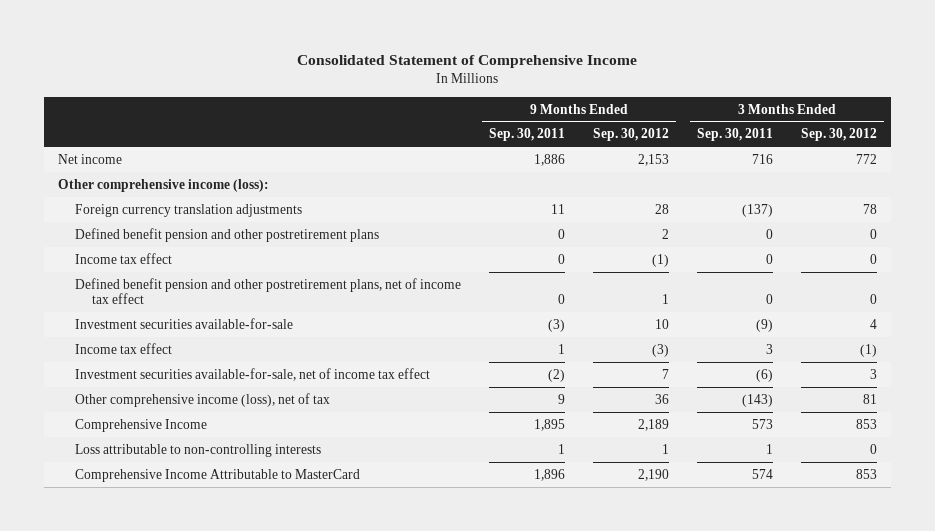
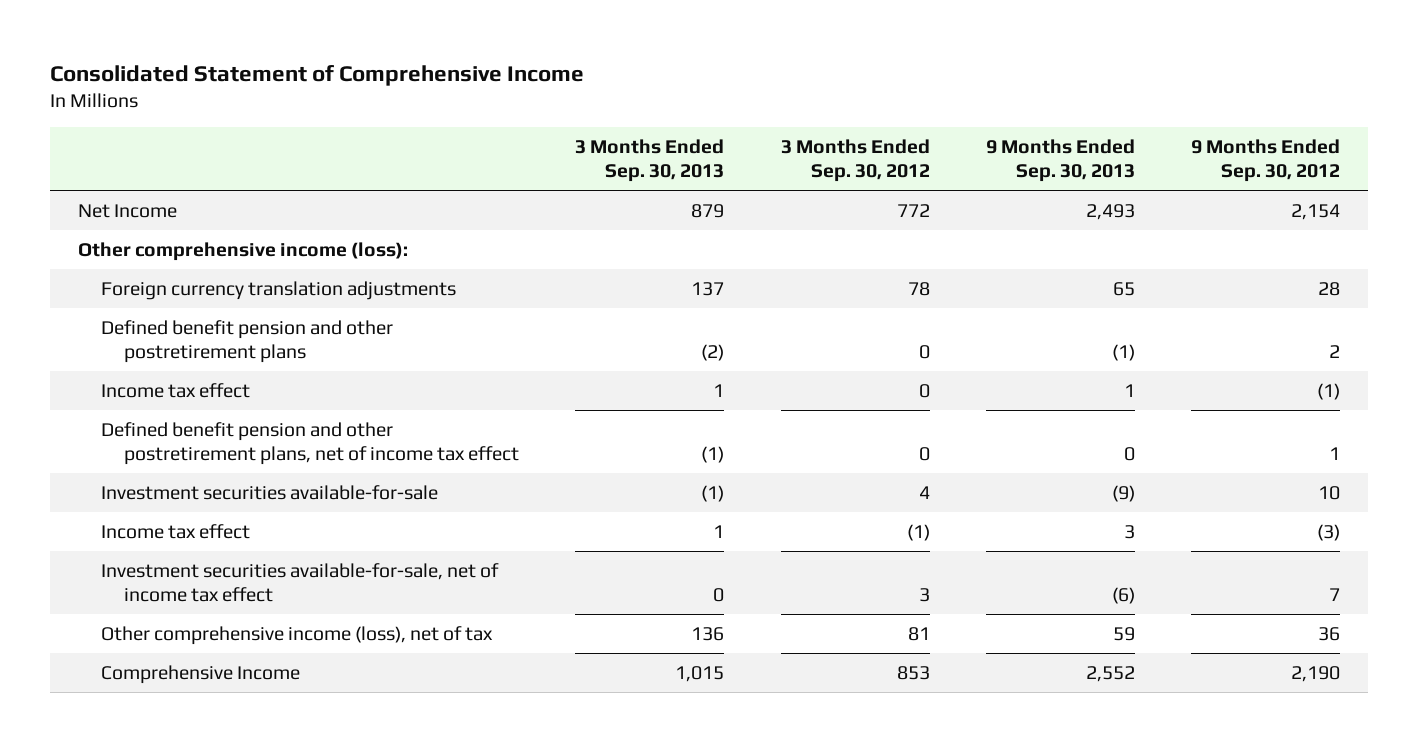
- | 9 Months Ended Sep. 30, 2011 | 9 Months Ended Sep. 30, 2012 | 3 Months Ended Sep. 30, 2011 | 3 Months Ended Sep. 30, 2012
+ | 3 Months Ended Sep. 30, 2013 | 3 Months Ended Sep. 30, 2012 | 9 Months Ended Sep. 30, 2013 | 9 Months Ended Sep. 30, 2012
- Net income | 1,886 | 2,153 | 716 | 772
+ Net Income | 879 | 772 | 2,493 | 2,154
- Comprehensive Income | 1,895 | 2,189 | 573 | 853
- Loss attributable to non-controlling interests | 1 | 1 | 1 | 0
- Comprehensive Income Attributable to MasterCard | 1,896 | 2,190 | 574 | 853
+ Comprehensive Income | 1,015 | 853 | 2,552 | 2,190

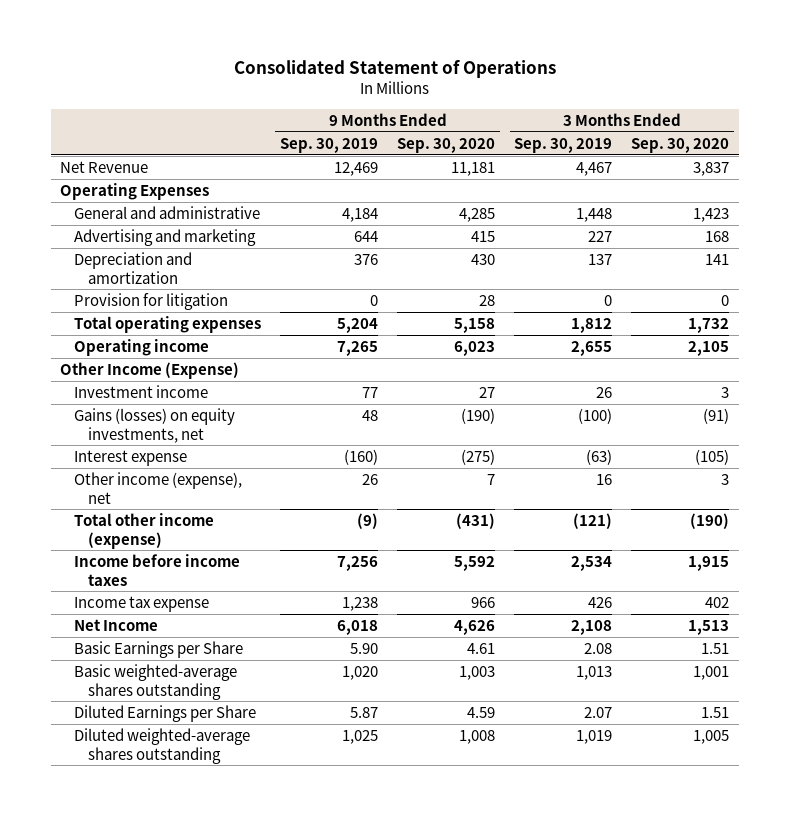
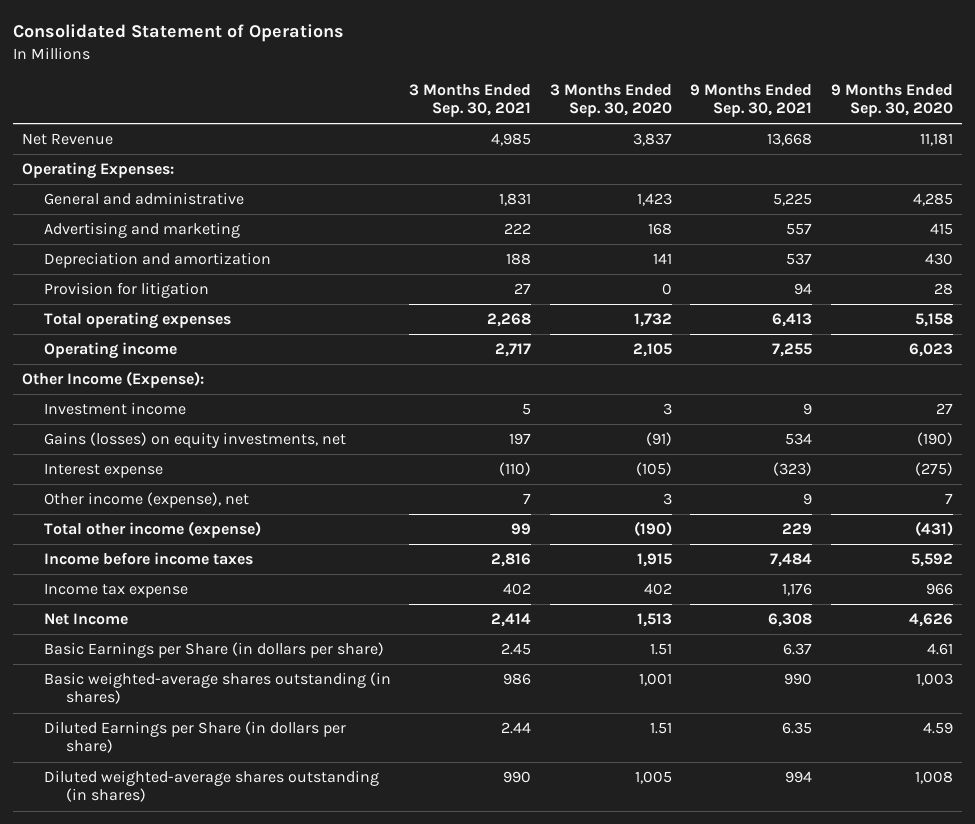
- | 9 Months Ended Sep. 30, 2019 | 9 Months Ended Sep. 30, 2020 | 3 Months Ended Sep. 30, 2019 | 3 Months Ended Sep. 30, 2020
+ | 3 Months Ended Sep. 30, 2021 | 3 Months Ended Sep. 30, 2020 | 9 Months Ended Sep. 30, 2021 | 9 Months Ended Sep. 30, 2020
- Operating Expenses
+ Operating Expenses:
- Other Income (Expense)
+ Other Income (Expense):
- Basic Earnings per Share | 5.90 | 4.61 | 2.08 | 1.51
- Basic weighted-average shares outstanding | 1,020 | 1,003 | 1,013 | 1,001
- Diluted Earnings per Share | 5.87 | 4.59 | 2.07 | 1.51
- Diluted weighted-average shares outstanding | 1,025 | 1,008 | 1,019 | 1,005
+ Basic Earnings per Share (in dollars per share) | 2.45 | 1.51 | 6.37 | 4.61
+ Basic weighted-average shares outstanding (in shares) | 986 | 1,001 | 990 | 1,003
+ Diluted Earnings per Share (in dollars per share) | 2.44 | 1.51 | 6.35 | 4.59
+ Diluted weighted-average shares outstanding (in shares) | 990 | 1,005 | 994 | 1,008

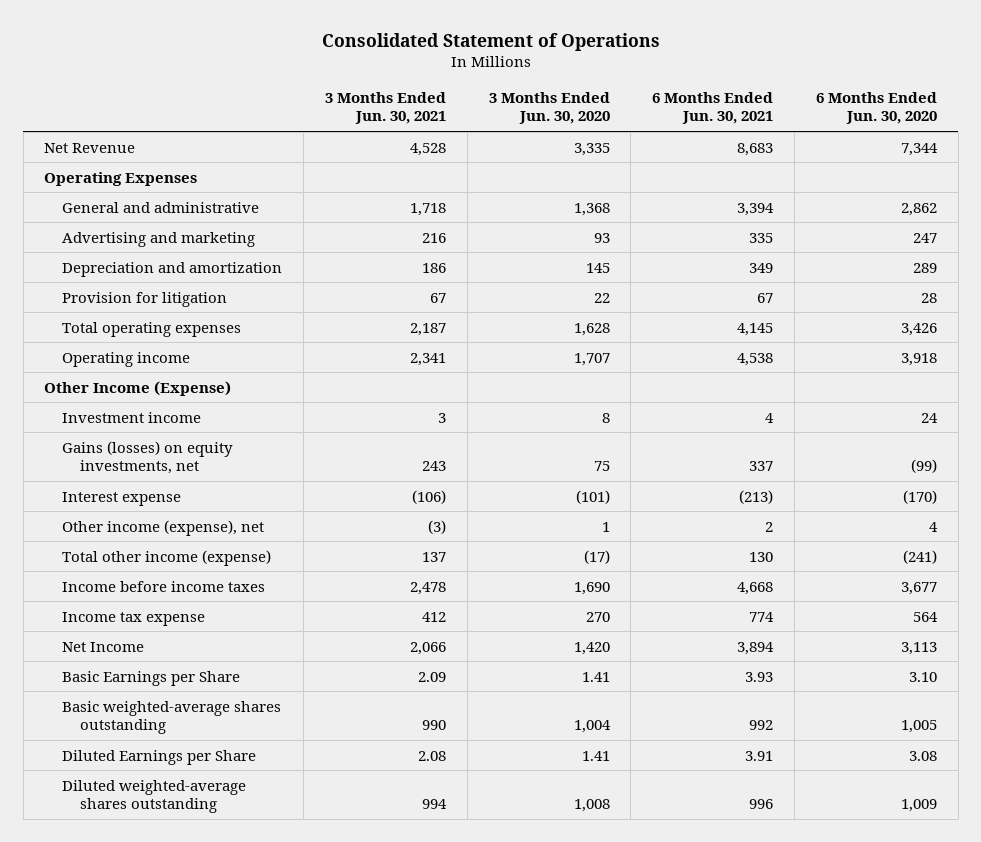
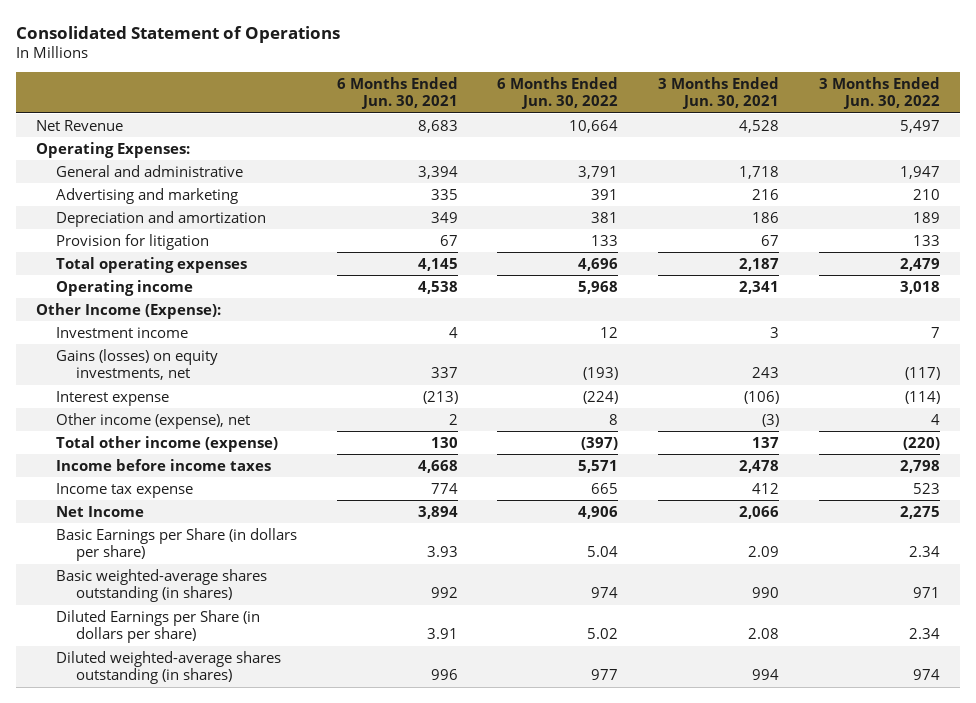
- | 3 Months Ended Jun. 30, 2021 | 3 Months Ended Jun. 30, 2020 | 6 Months Ended Jun. 30, 2021 | 6 Months Ended Jun. 30, 2020
+ | 6 Months Ended Jun. 30, 2021 | 6 Months Ended Jun. 30, 2022 | 3 Months Ended Jun. 30, 2021 | 3 Months Ended Jun. 30, 2022
- Operating Expenses
+ Operating Expenses:
- Other Income (Expense)
+ Other Income (Expense):
- Basic Earnings per Share | 2.09 | 1.41 | 3.93 | 3.10
- Basic weighted-average shares outstanding | 990 | 1,004 | 992 | 1,005
- Diluted Earnings per Share | 2.08 | 1.41 | 3.91 | 3.08
- Diluted weighted-average shares outstanding | 994 | 1,008 | 996 | 1,009
+ Basic Earnings per Share (in dollars per share) | 3.93 | 5.04 | 2.09 | 2.34
+ Basic weighted-average shares outstanding (in shares) | 992 | 974 | 990 | 971
+ Diluted Earnings per Share (in dollars per share) | 3.91 | 5.02 | 2.08 | 2.34
+ Diluted weighted-average shares outstanding (in shares) | 996 | 977 | 994 | 974

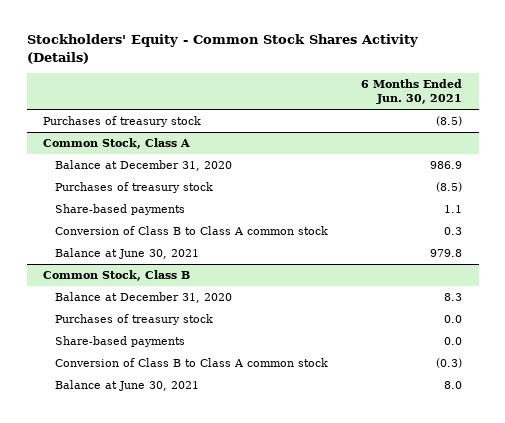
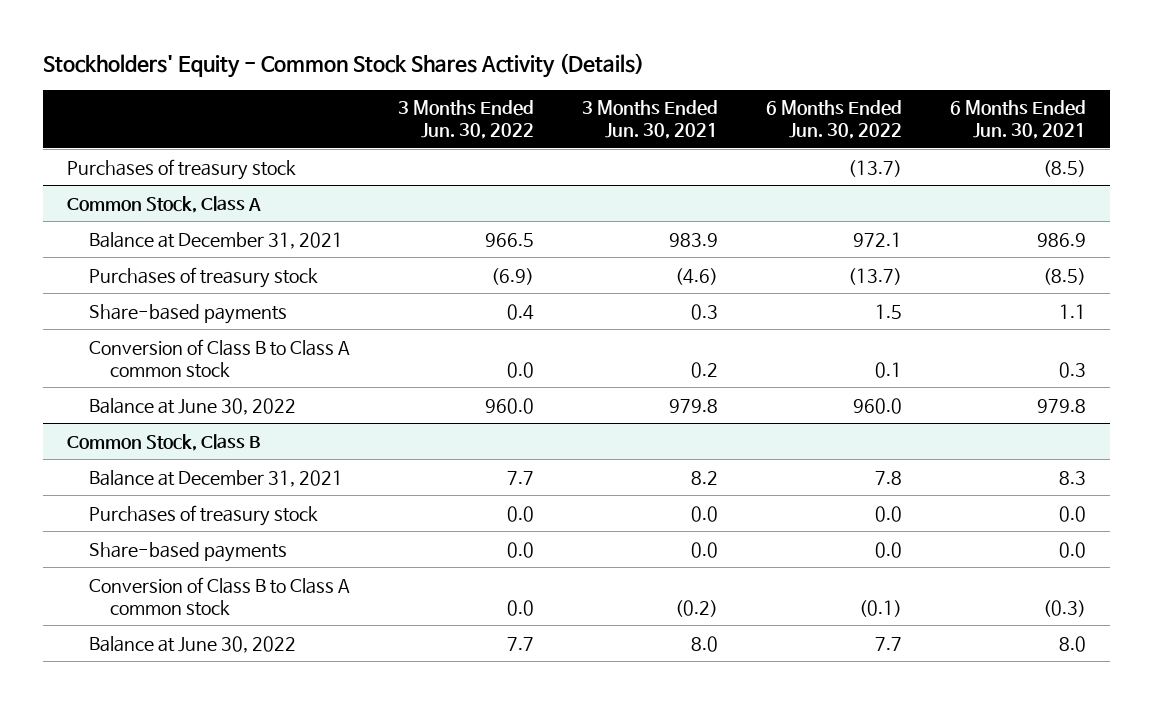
- | 6 Months Ended Jun. 30, 2021
+ | 3 Months Ended Jun. 30, 2022 | 3 Months Ended Jun. 30, 2021 | 6 Months Ended Jun. 30, 2022 | 6 Months Ended Jun. 30, 2021
@ Common Stock, Class A
- Balance at December 31, 2020 | 986.9
+ Balance at December 31, 2021 | 966.5 | 983.9 | 972.1 | 986.9
- Balance at June 30, 2021 | 979.8
+ Balance at June 30, 2022 | 960.0 | 979.8 | 960.0 | 979.8
@ Common Stock, Class B
- Balance at December 31, 2020 | 8.3
+ Balance at December 31, 2021 | 7.7 | 8.2 | 7.8 | 8.3
- Balance at June 30, 2021 | 8.0
+ Balance at June 30, 2022 | 7.7 | 8.0 | 7.7 | 8.0

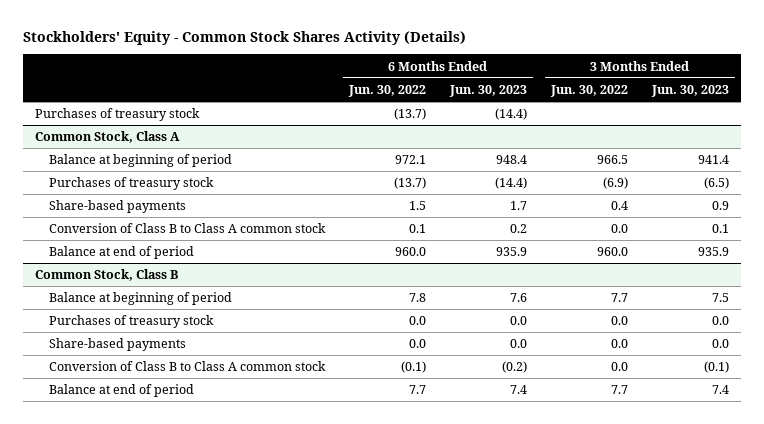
- | 3 Months Ended Jun. 30, 2022 | 3 Months Ended Jun. 30, 2021 | 6 Months Ended Jun. 30, 2022 | 6 Months Ended Jun. 30, 2021
+ | 6 Months Ended Jun. 30, 2022 | 6 Months Ended Jun. 30, 2023 | 3 Months Ended Jun. 30, 2022 | 3 Months Ended Jun. 30, 2023
@ Common Stock, Class A
- Balance at December 31, 2021 | 966.5 | 983.9 | 972.1 | 986.9
+ Balance at beginning of period | 972.1 | 948.4 | 966.5 | 941.4
- Balance at June 30, 2022 | 960.0 | 979.8 | 960.0 | 979.8
+ Balance at end of period | 960.0 | 935.9 | 960.0 | 935.9
@ Common Stock, Class B
- Balance at December 31, 2021 | 7.7 | 8.2 | 7.8 | 8.3
+ Balance at beginning of period | 7.8 | 7.6 | 7.7 | 7.5
- Balance at June 30, 2022 | 7.7 | 8.0 | 7.7 | 8.0
+ Balance at end of period | 7.7 | 7.4 | 7.7 | 7.4

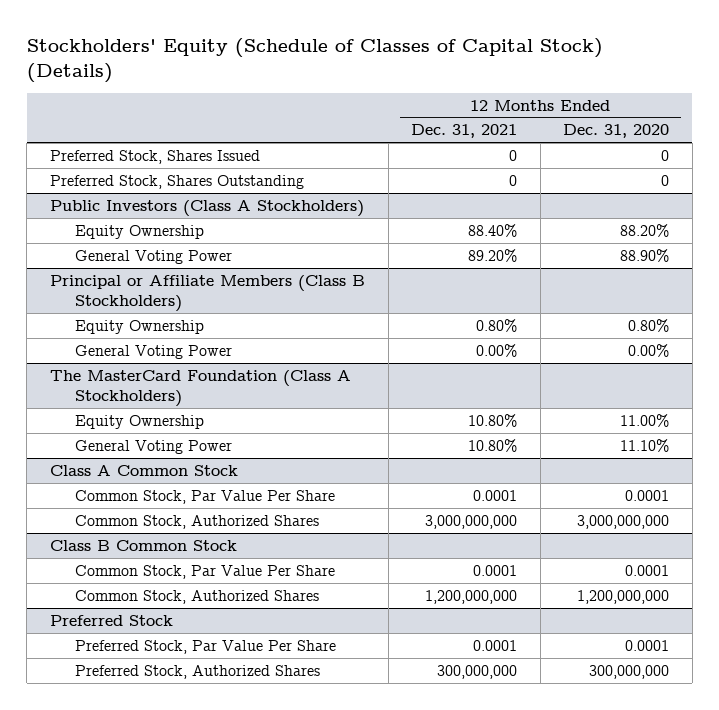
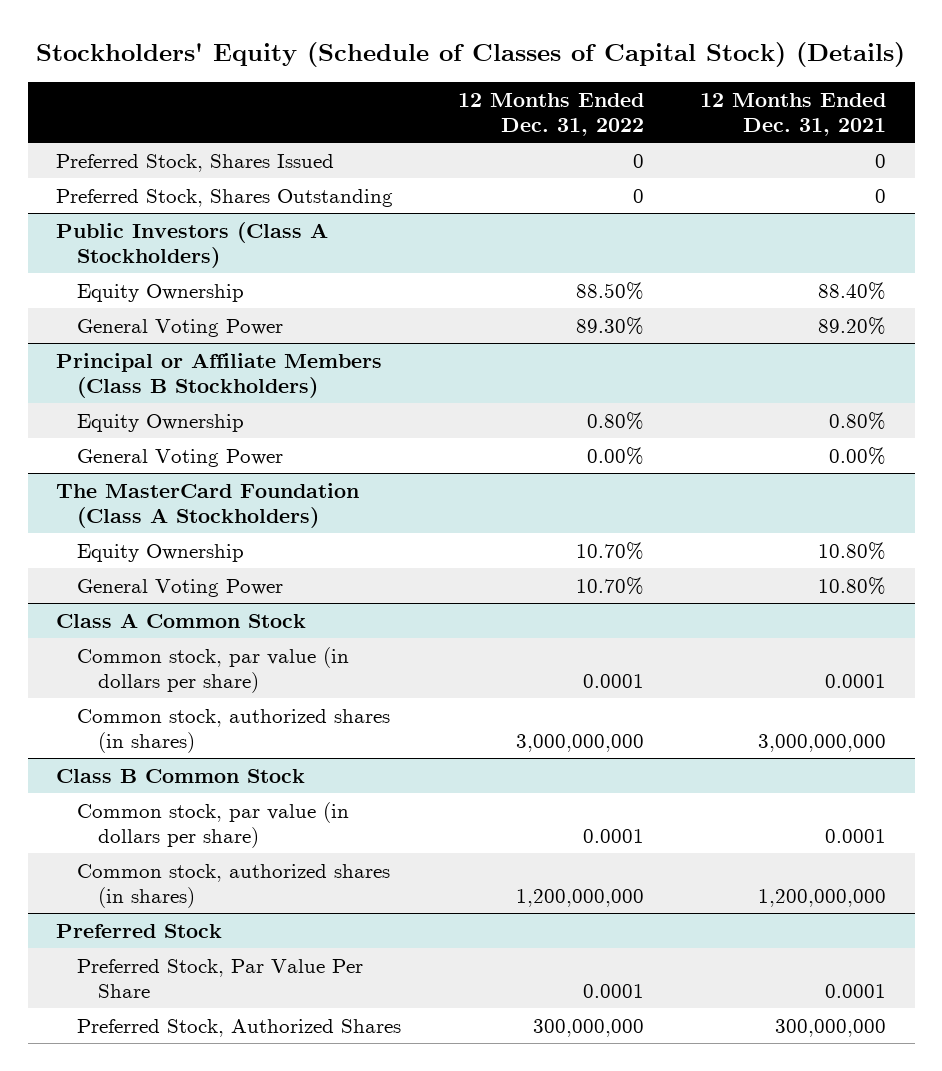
- | 12 Months Ended Dec. 31, 2021 | 12 Months Ended Dec. 31, 2020
+ | 12 Months Ended Dec. 31, 2022 | 12 Months Ended Dec. 31, 2021
@ Class A Common Stock
- Common Stock, Par Value Per Share | 0.0001 | 0.0001
- Common Stock, Authorized Shares | 3,000,000,000 | 3,000,000,000
+ Common stock, par value (in dollars per share) | 0.0001 | 0.0001
+ Common stock, authorized shares (in shares) | 3,000,000,000 | 3,000,000,000
@ Class B Common Stock
- Common Stock, Par Value Per Share | 0.0001 | 0.0001
- Common Stock, Authorized Shares | 1,200,000,000 | 1,200,000,000
+ Common stock, par value (in dollars per share) | 0.0001 | 0.0001
+ Common stock, authorized shares (in shares) | 1,200,000,000 | 1,200,000,000

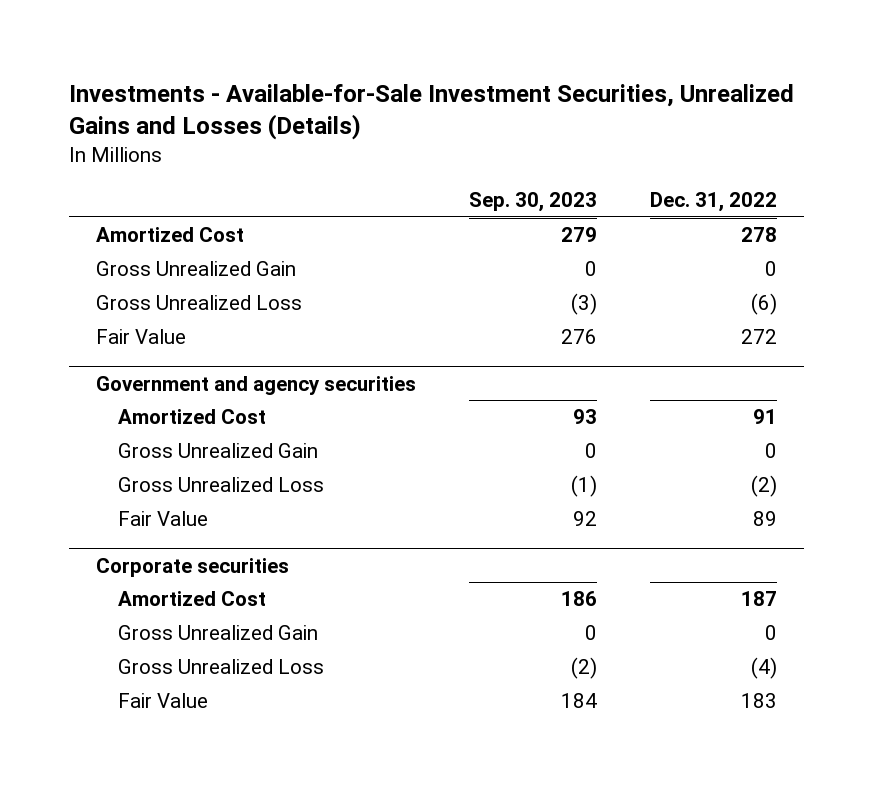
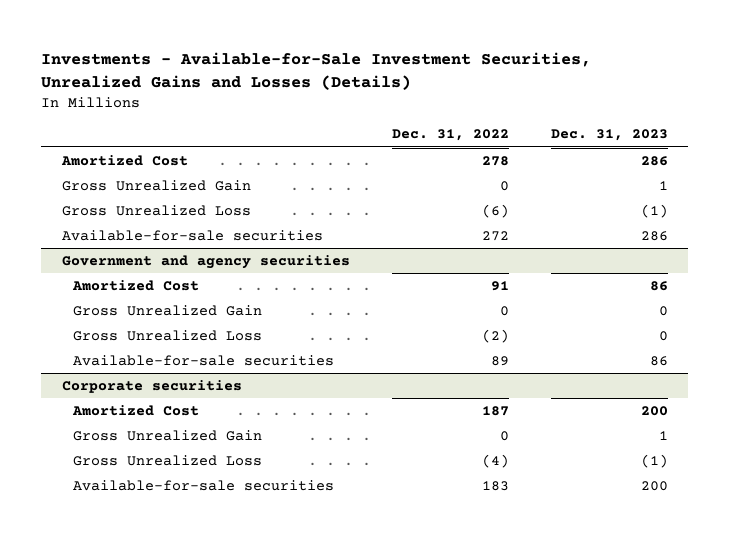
- | Sep. 30, 2023 | Dec. 31, 2022
+ | Dec. 31, 2022 | Dec. 31, 2023
- Fair Value | 276 | 272
+ Available-for-sale securities | 272 | 286
@ Government and agency securities
- Fair Value | 92 | 89
+ Available-for-sale securities | 89 | 86
@ Corporate securities
- Fair Value | 184 | 183
+ Available-for-sale securities | 183 | 200

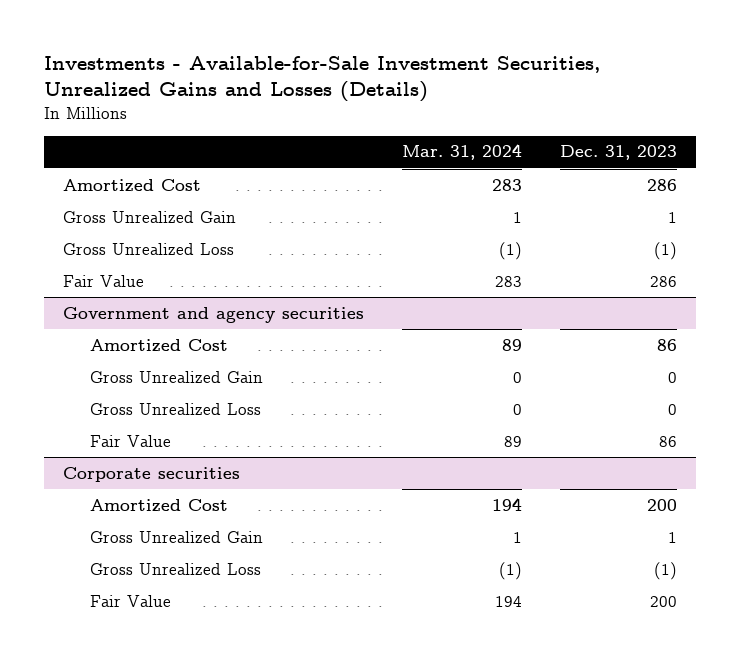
- | Dec. 31, 2022 | Dec. 31, 2023
+ | Mar. 31, 2024 | Dec. 31, 2023
- Available-for-sale securities | 272 | 286
+ Fair Value | 283 | 286
@ Government and agency securities
- Available-for-sale securities | 89 | 86
+ Fair Value | 89 | 86
@ Corporate securities
- Available-for-sale securities | 183 | 200
+ Fair Value | 194 | 200

